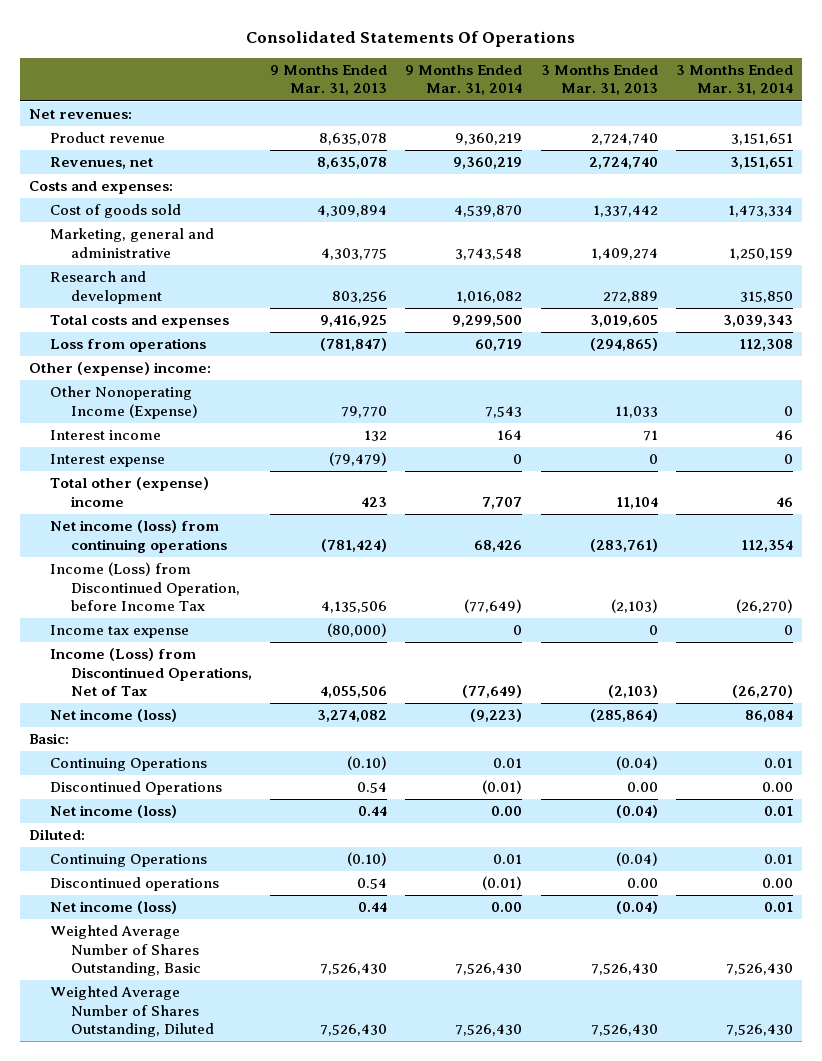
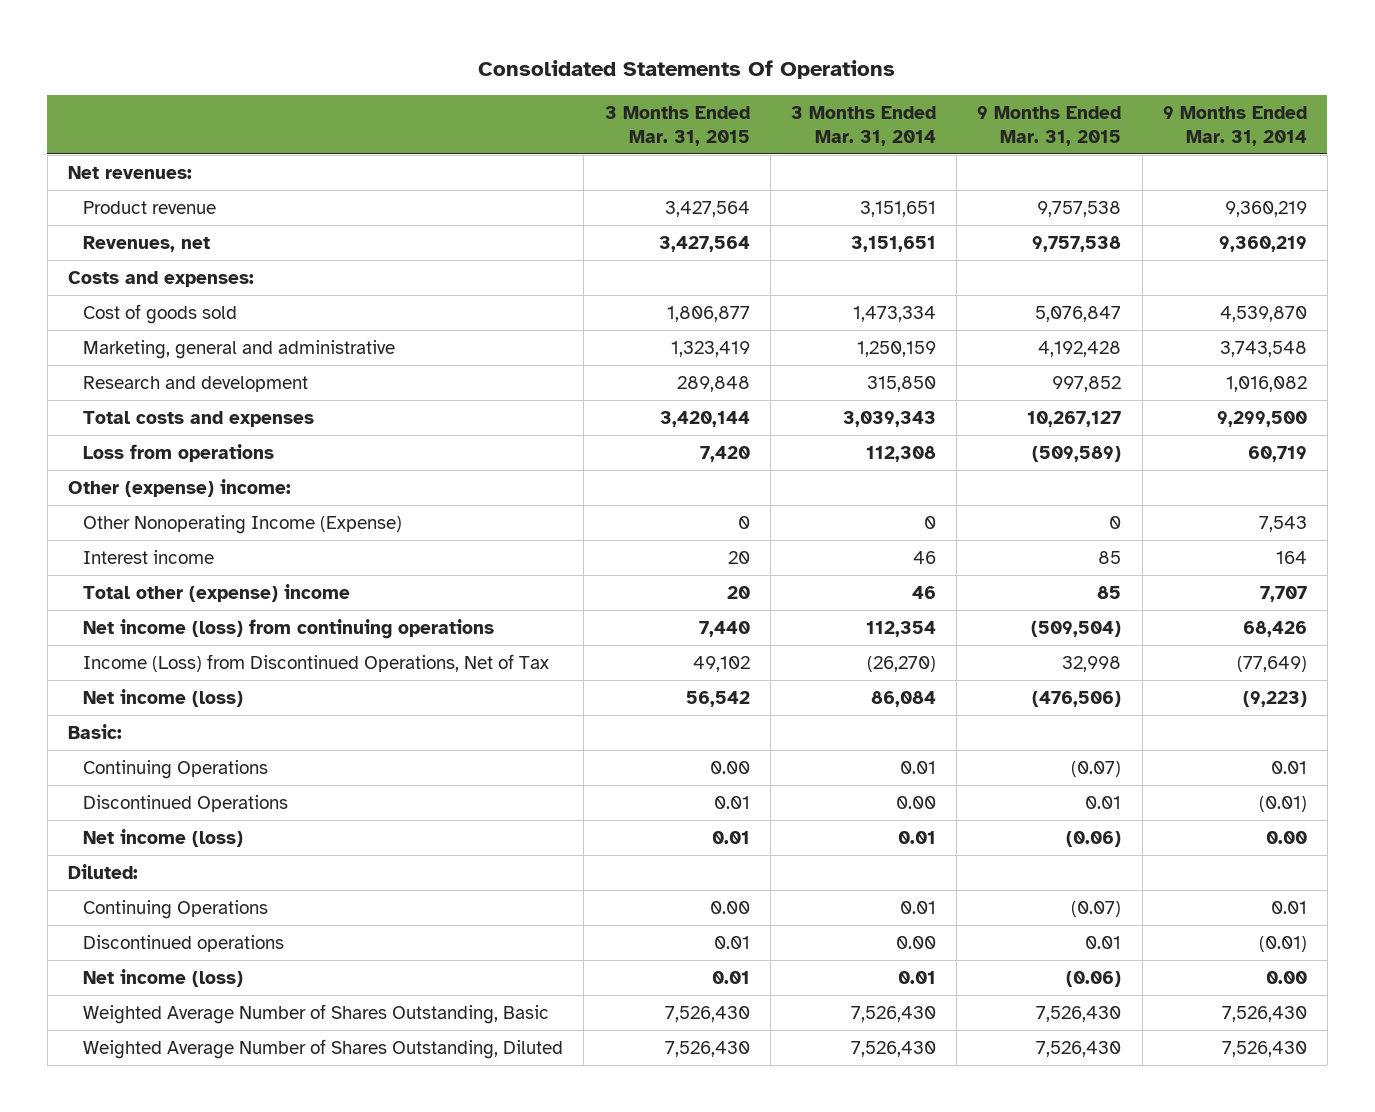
- | 9 Months Ended Mar. 31, 2013 | 9 Months Ended Mar. 31, 2014 | 3 Months Ended Mar. 31, 2013 | 3 Months Ended Mar. 31, 2014
+ | 3 Months Ended Mar. 31, 2015 | 3 Months Ended Mar. 31, 2014 | 9 Months Ended Mar. 31, 2015 | 9 Months Ended Mar. 31, 2014
- Interest expense | (79,479) | 0 | 0 | 0
- Income (Loss) from Discontinued Operation, before Income Tax | 4,135,506 | (77,649) | (2,103) | (26,270)
- Income tax expense | (80,000) | 0 | 0 | 0

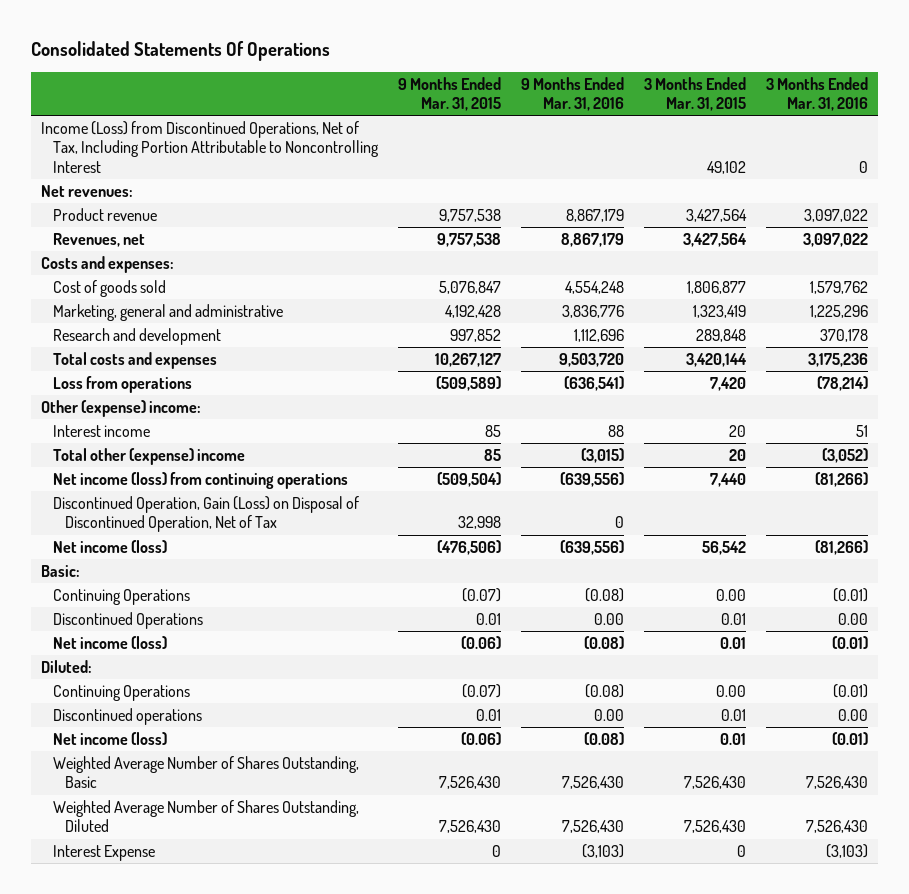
- | 3 Months Ended Mar. 31, 2015 | 3 Months Ended Mar. 31, 2014 | 9 Months Ended Mar. 31, 2015 | 9 Months Ended Mar. 31, 2014
+ | 9 Months Ended Mar. 31, 2015 | 9 Months Ended Mar. 31, 2016 | 3 Months Ended Mar. 31, 2015 | 3 Months Ended Mar. 31, 2016
+ Income (Loss) from Discontinued Operations, Net of Tax, Including Portion Attributable to Noncontrolling Interest | | | 49,102 | 0
- Other Nonoperating Income (Expense) | 0 | 0 | 0 | 7,543
- Income (Loss) from Discontinued Operations, Net of Tax | 49,102 | (26,270) | 32,998 | (77,649)
+ Discontinued Operation, Gain (Loss) on Disposal of Discontinued Operation, Net of Tax | 32,998 | 0 | |
+ Interest Expense | 0 | (3,103) | 0 | (3,103)

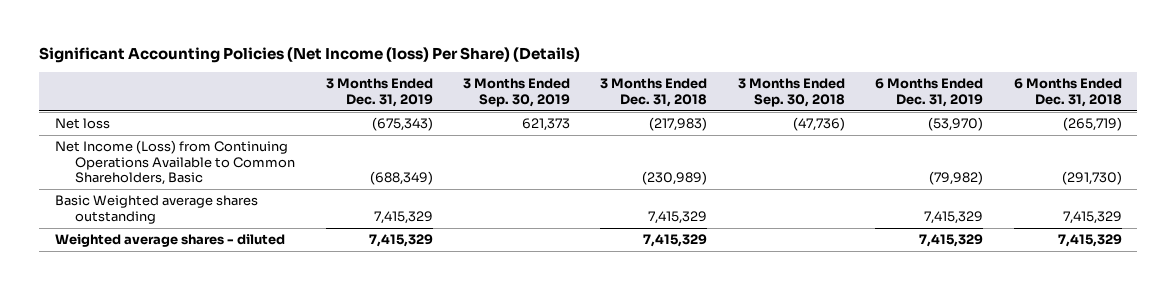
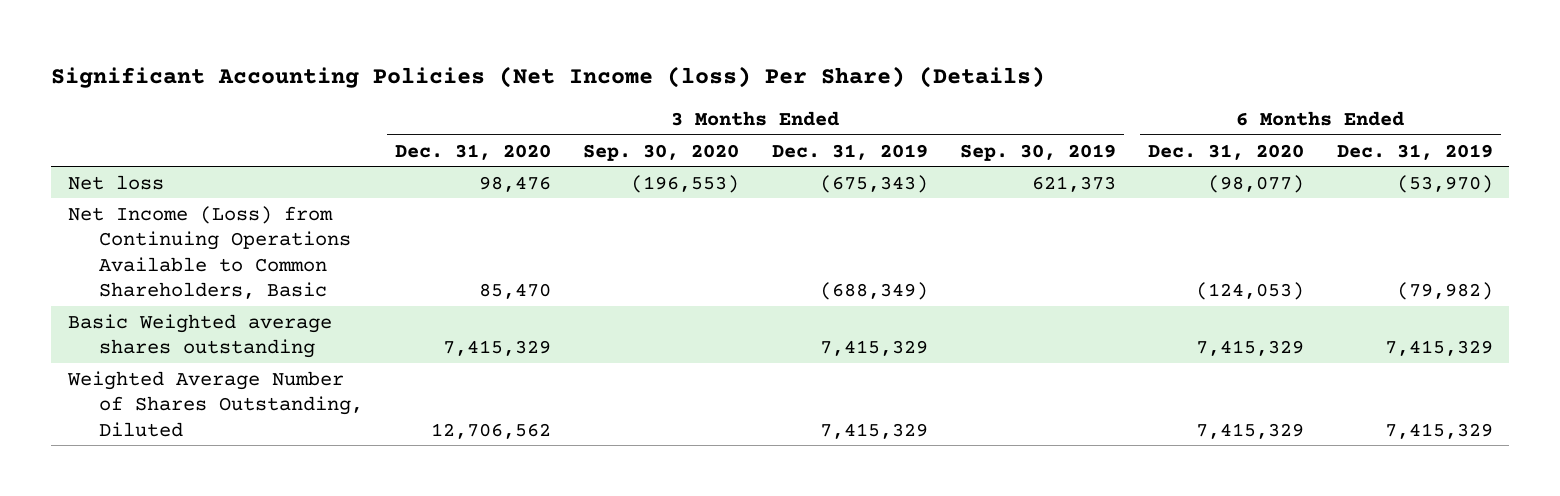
- | 3 Months Ended Dec. 31, 2019 | 3 Months Ended Sep. 30, 2019 | 3 Months Ended Dec. 31, 2018 | 3 Months Ended Sep. 30, 2018 | 6 Months Ended Dec. 31, 2019 | 6 Months Ended Dec. 31, 2018
+ | 3 Months Ended Dec. 31, 2020 | 3 Months Ended Sep. 30, 2020 | 3 Months Ended Dec. 31, 2019 | 3 Months Ended Sep. 30, 2019 | 6 Months Ended Dec. 31, 2020 | 6 Months Ended Dec. 31, 2019
- Weighted average shares - diluted | 7,415,329 | | 7,415,329 | | 7,415,329 | 7,415,329
+ Weighted Average Number of Shares Outstanding, Diluted | 12,706,562 | | 7,415,329 | | 7,415,329 | 7,415,329

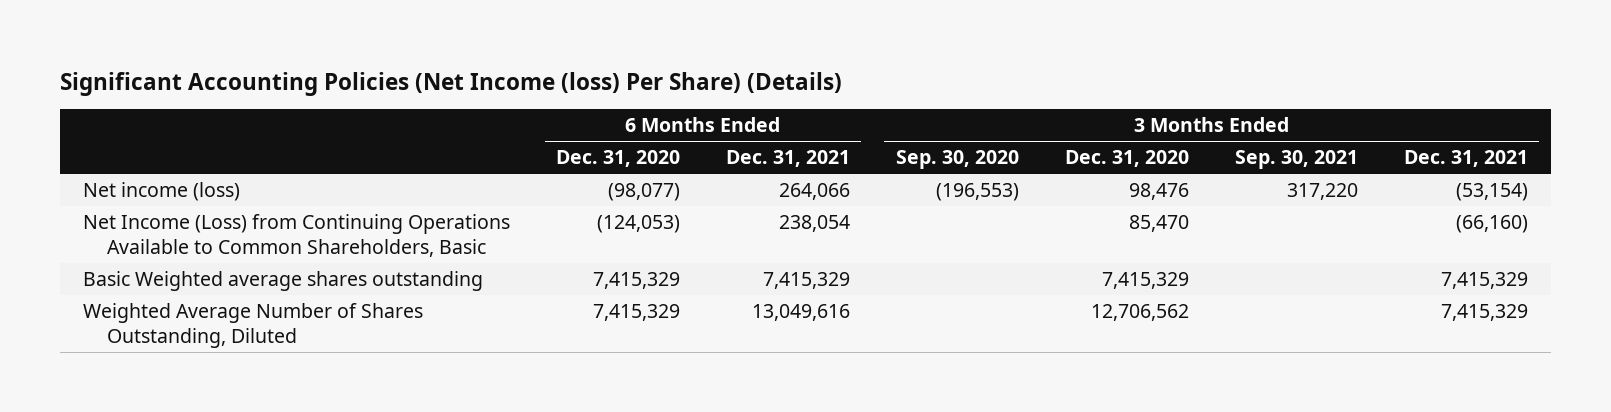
- | 3 Months Ended Dec. 31, 2020 | 3 Months Ended Sep. 30, 2020 | 3 Months Ended Dec. 31, 2019 | 3 Months Ended Sep. 30, 2019 | 6 Months Ended Dec. 31, 2020 | 6 Months Ended Dec. 31, 2019
+ | 6 Months Ended Dec. 31, 2020 | 6 Months Ended Dec. 31, 2021 | 3 Months Ended Sep. 30, 2020 | 3 Months Ended Dec. 31, 2020 | 3 Months Ended Sep. 30, 2021 | 3 Months Ended Dec. 31, 2021
- Net loss | 98,476 | (196,553) | (675,343) | 621,373 | (98,077) | (53,970)
+ Net income (loss) | (98,077) | 264,066 | (196,553) | 98,476 | 317,220 | (53,154)

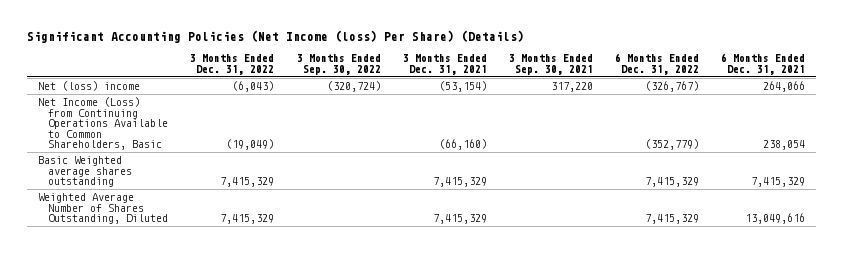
- | 6 Months Ended Dec. 31, 2020 | 6 Months Ended Dec. 31, 2021 | 3 Months Ended Sep. 30, 2020 | 3 Months Ended Dec. 31, 2020 | 3 Months Ended Sep. 30, 2021 | 3 Months Ended Dec. 31, 2021
+ | 3 Months Ended Dec. 31, 2022 | 3 Months Ended Sep. 30, 2022 | 3 Months Ended Dec. 31, 2021 | 3 Months Ended Sep. 30, 2021 | 6 Months Ended Dec. 31, 2022 | 6 Months Ended Dec. 31, 2021
- Net income (loss) | (98,077) | 264,066 | (196,553) | 98,476 | 317,220 | (53,154)
+ Net (loss) income | (6,043) | (320,724) | (53,154) | 317,220 | (326,767) | 264,066

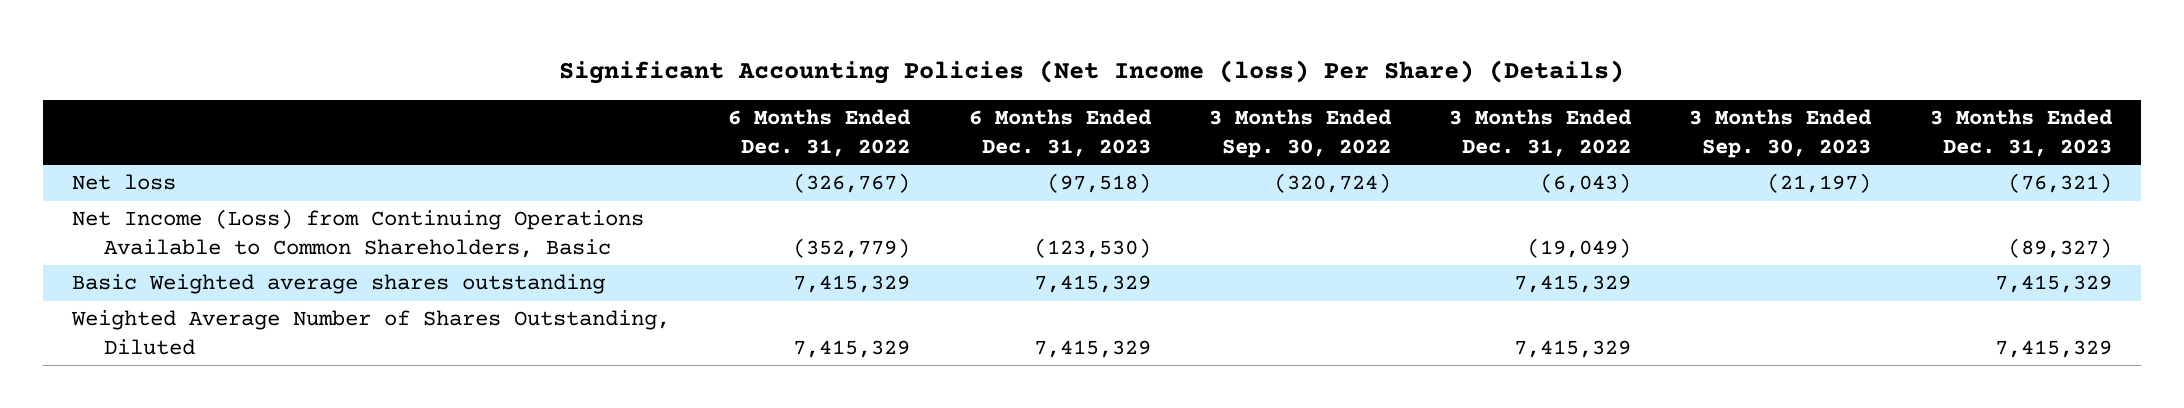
- | 3 Months Ended Dec. 31, 2022 | 3 Months Ended Sep. 30, 2022 | 3 Months Ended Dec. 31, 2021 | 3 Months Ended Sep. 30, 2021 | 6 Months Ended Dec. 31, 2022 | 6 Months Ended Dec. 31, 2021
+ | 6 Months Ended Dec. 31, 2022 | 6 Months Ended Dec. 31, 2023 | 3 Months Ended Sep. 30, 2022 | 3 Months Ended Dec. 31, 2022 | 3 Months Ended Sep. 30, 2023 | 3 Months Ended Dec. 31, 2023
- Net (loss) income | (6,043) | (320,724) | (53,154) | 317,220 | (326,767) | 264,066
+ Net loss | (326,767) | (97,518) | (320,724) | (6,043) | (21,197) | (76,321)

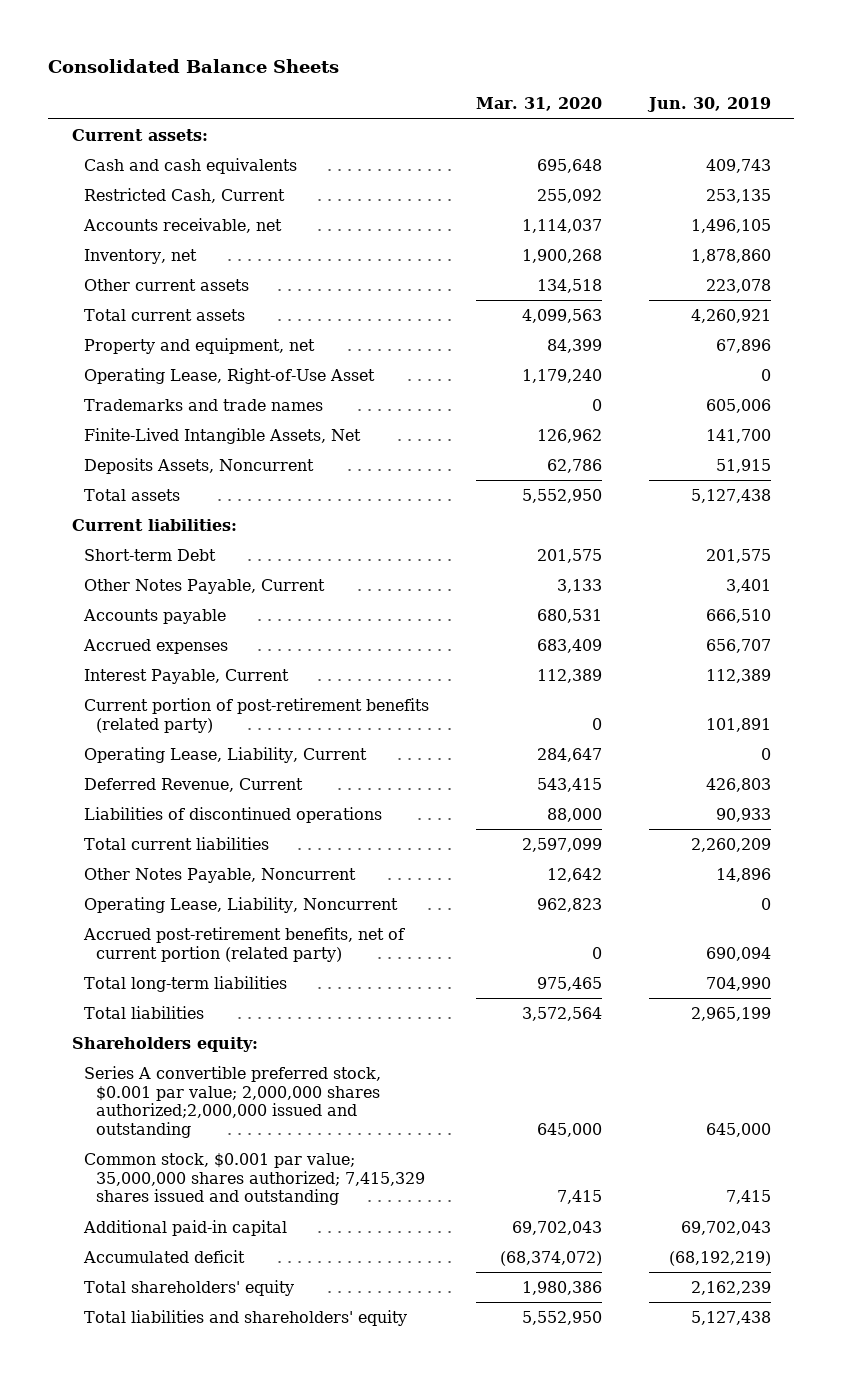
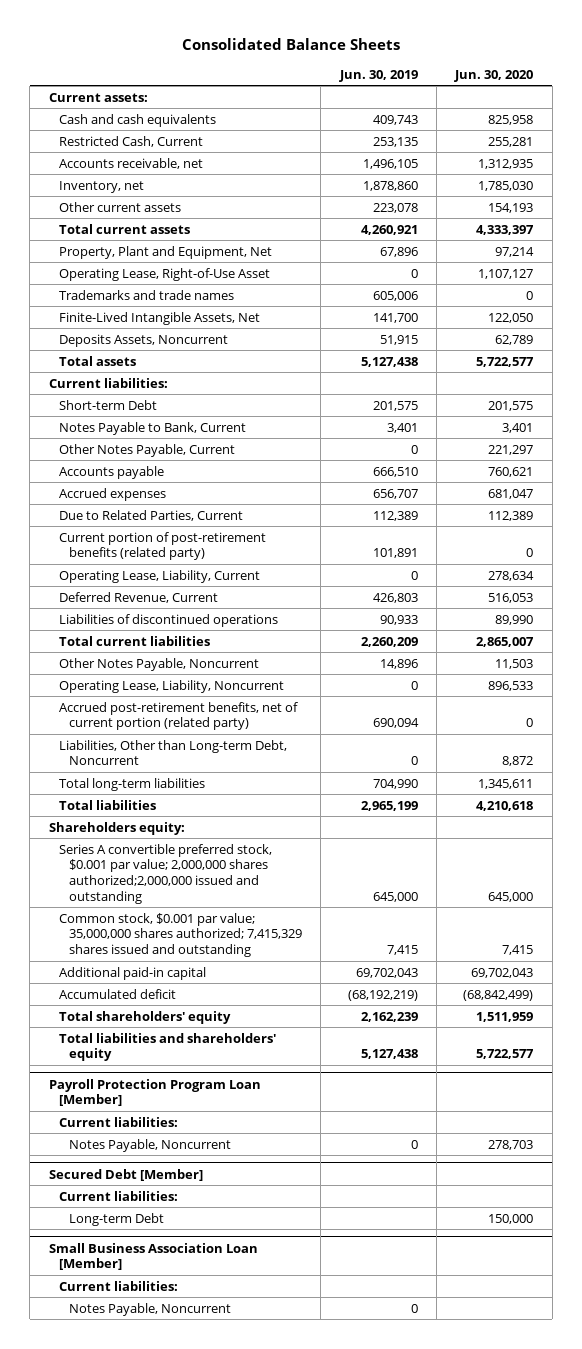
- | Mar. 31, 2020 | Jun. 30, 2019
+ | Jun. 30, 2019 | Jun. 30, 2020
- Property and equipment, net | 84,399 | 67,896
+ Property, Plant and Equipment, Net | 67,896 | 97,214
- Other Notes Payable, Current | 3,133 | 3,401
+ Notes Payable to Bank, Current | 3,401 | 3,401
+ Other Notes Payable, Current | 0 | 221,297
- Interest Payable, Current | 112,389 | 112,389
+ Due to Related Parties, Current | 112,389 | 112,389
+ Liabilities, Other than Long-term Debt, Noncurrent | 0 | 8,872
+ Payroll Protection Program Loan [Member]
+ Current liabilities:
+ Notes Payable, Noncurrent | 0 | 278,703
+ Secured Debt [Member]
+ Current liabilities:
+ Long-term Debt | | 150,000
+ Small Business Association Loan [Member]
+ Current liabilities:
+ Notes Payable, Noncurrent | 0 |

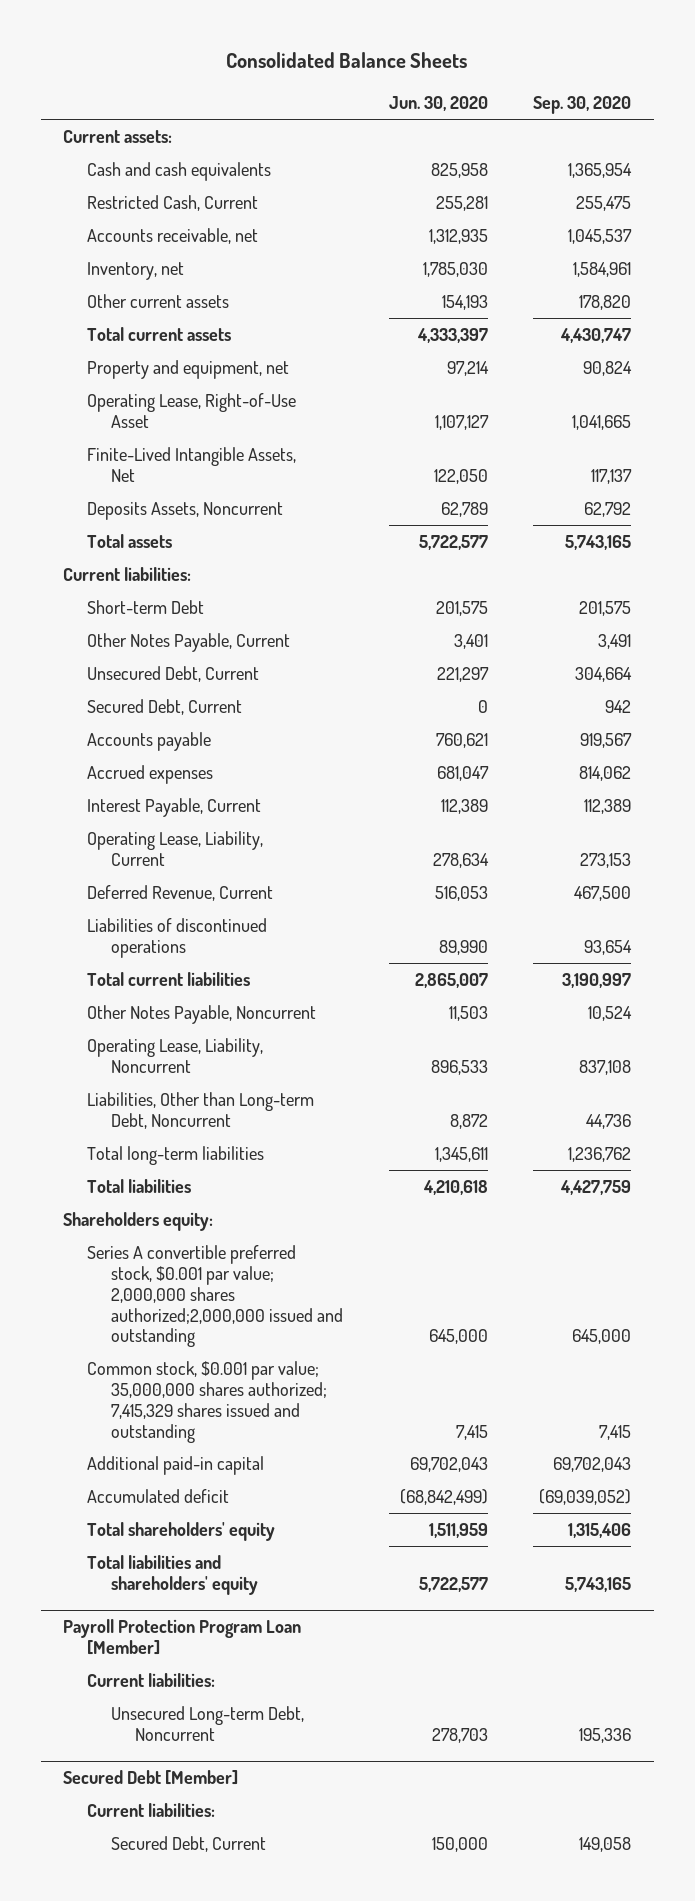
- | Jun. 30, 2019 | Jun. 30, 2020
+ | Jun. 30, 2020 | Sep. 30, 2020
- Property, Plant and Equipment, Net | 67,896 | 97,214
+ Property and equipment, net | 97,214 | 90,824
- Trademarks and trade names | 605,006 | 0
- Notes Payable to Bank, Current | 3,401 | 3,401
- Other Notes Payable, Current | 0 | 221,297
+ Other Notes Payable, Current | 3,401 | 3,491
+ Unsecured Debt, Current | 221,297 | 304,664
+ Secured Debt, Current | 0 | 942
- Due to Related Parties, Current | 112,389 | 112,389
- Current portion of post-retirement benefits (related party) | 101,891 | 0
+ Interest Payable, Current | 112,389 | 112,389
- Accrued post-retirement benefits, net of current portion (related party) | 690,094 | 0
@ Payroll Protection Program Loan [Member]
- Notes Payable, Noncurrent | 0 | 278,703
+ Unsecured Long-term Debt, Noncurrent | 278,703 | 195,336
@ Secured Debt [Member]
- Long-term Debt | | 150,000
- Small Business Association Loan [Member]
- Current liabilities:
- Notes Payable, Noncurrent | 0 |
@ Secured Debt [Member]
+ Secured Debt, Current | 150,000 | 149,058

